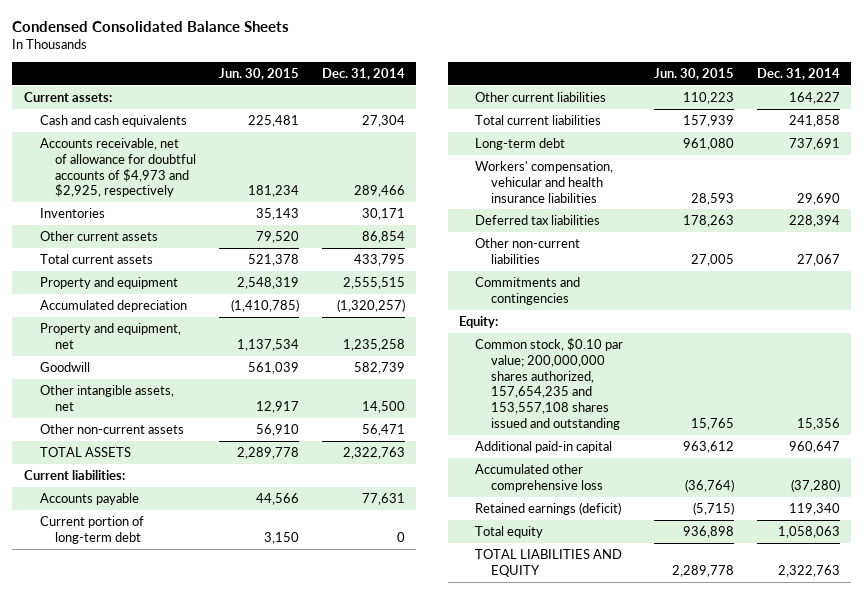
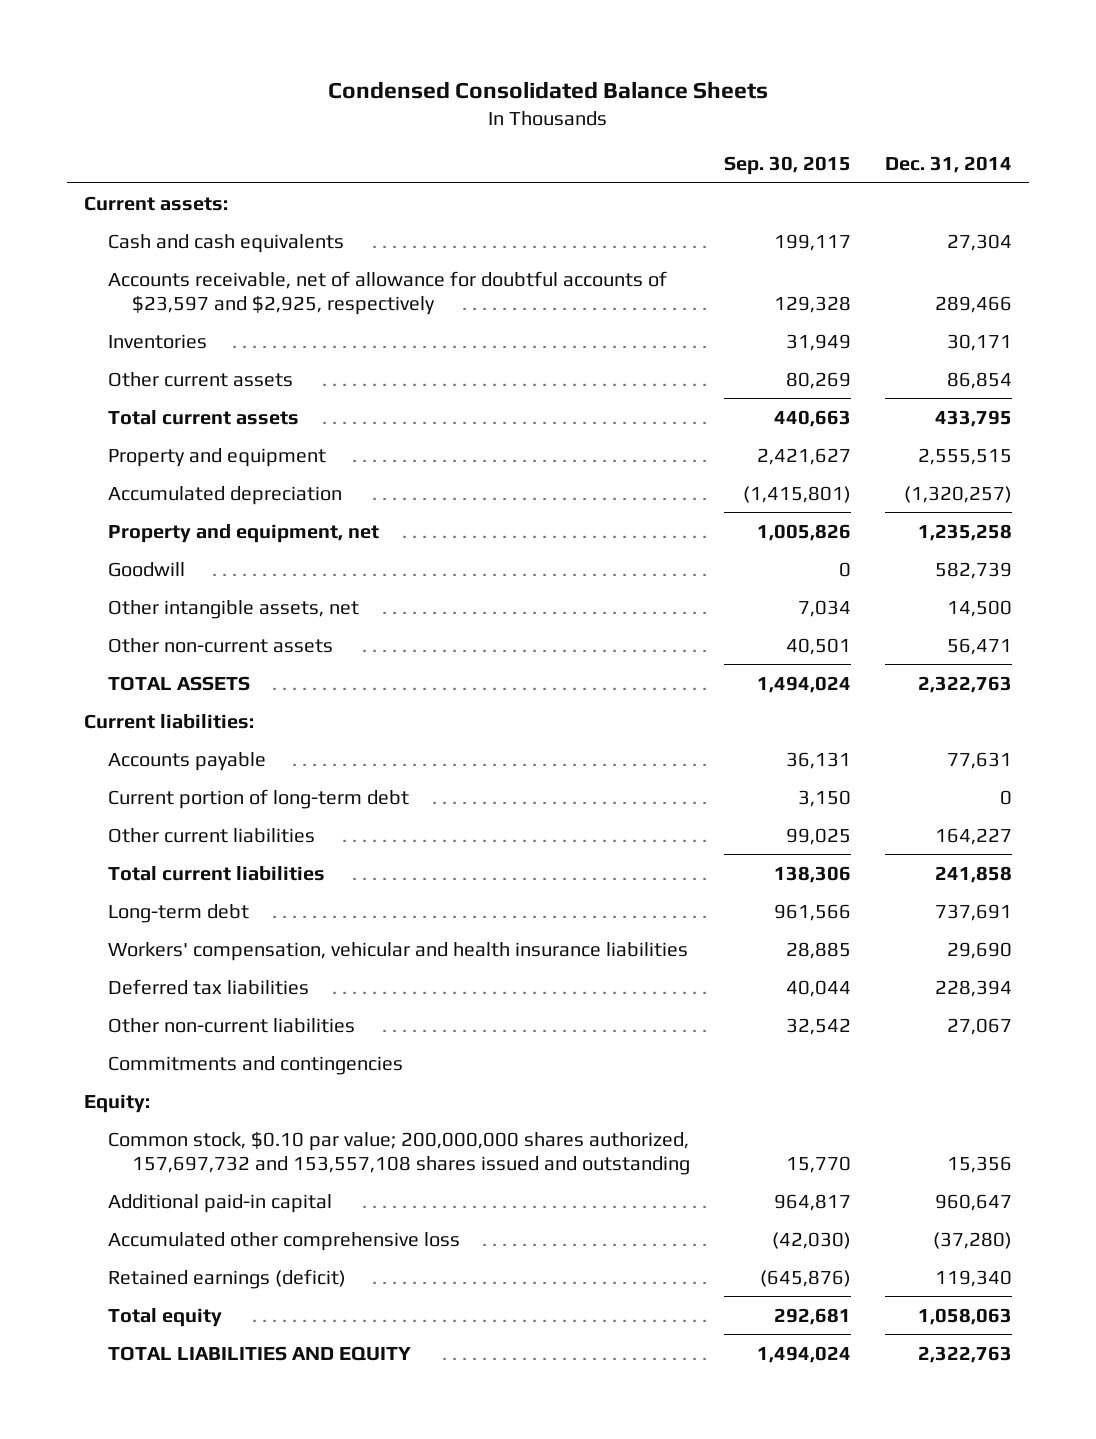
- | Jun. 30, 2015 | Dec. 31, 2014
+ | Sep. 30, 2015 | Dec. 31, 2014
- Accounts receivable, net of allowance for doubtful accounts of $4,973 and $2,925, respectively | 181,234 | 289,466
+ Accounts receivable, net of allowance for doubtful accounts of $23,597 and $2,925, respectively | 129,328 | 289,466
- Common stock, $0.10 par value; 200,000,000 shares authorized, 157,654,235 and 153,557,108 shares issued and outstanding | 15,765 | 15,356
+ Common stock, $0.10 par value; 200,000,000 shares authorized, 157,697,732 and 153,557,108 shares issued and outstanding | 15,770 | 15,356

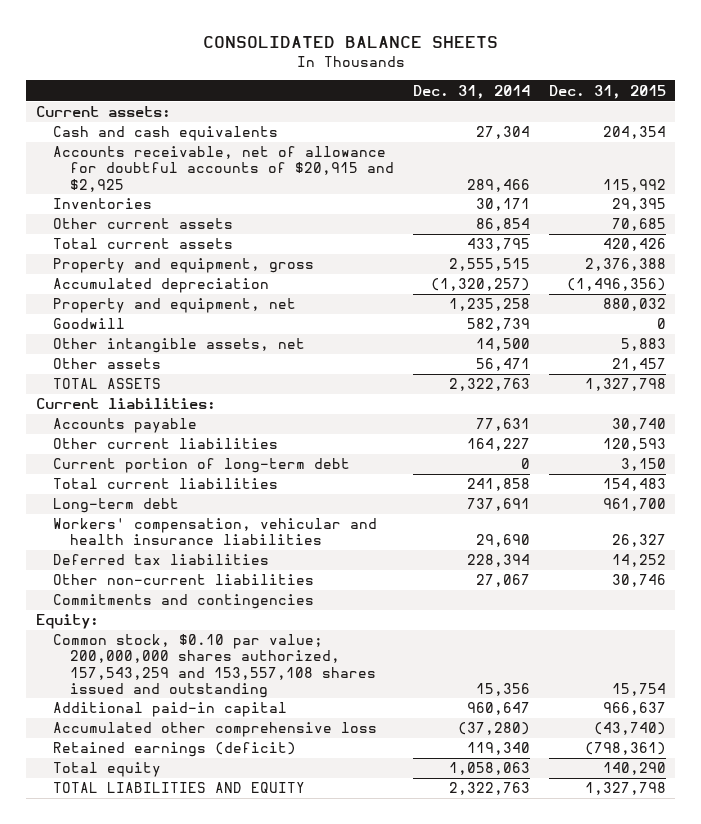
- Condensed Consolidated Balance Sheets
+ CONSOLIDATED BALANCE SHEETS
- | Sep. 30, 2015 | Dec. 31, 2014
+ | Dec. 31, 2014 | Dec. 31, 2015
- Accounts receivable, net of allowance for doubtful accounts of $23,597 and $2,925, respectively | 129,328 | 289,466
+ Accounts receivable, net of allowance for doubtful accounts of $20,915 and $2,925 | 289,466 | 115,992
- Property and equipment | 2,421,627 | 2,555,515
+ Property and equipment, gross | 2,555,515 | 2,376,388
- Other non-current assets | 40,501 | 56,471
+ Other assets | 56,471 | 21,457
moved down: Current portion of long-term debt | 0 | 3,150
- Common stock, $0.10 par value; 200,000,000 shares authorized, 157,697,732 and 153,557,108 shares issued and outstanding | 15,770 | 15,356
+ Common stock, $0.10 par value; 200,000,000 shares authorized, 157,543,259 and 153,557,108 shares issued and outstanding | 15,356 | 15,754

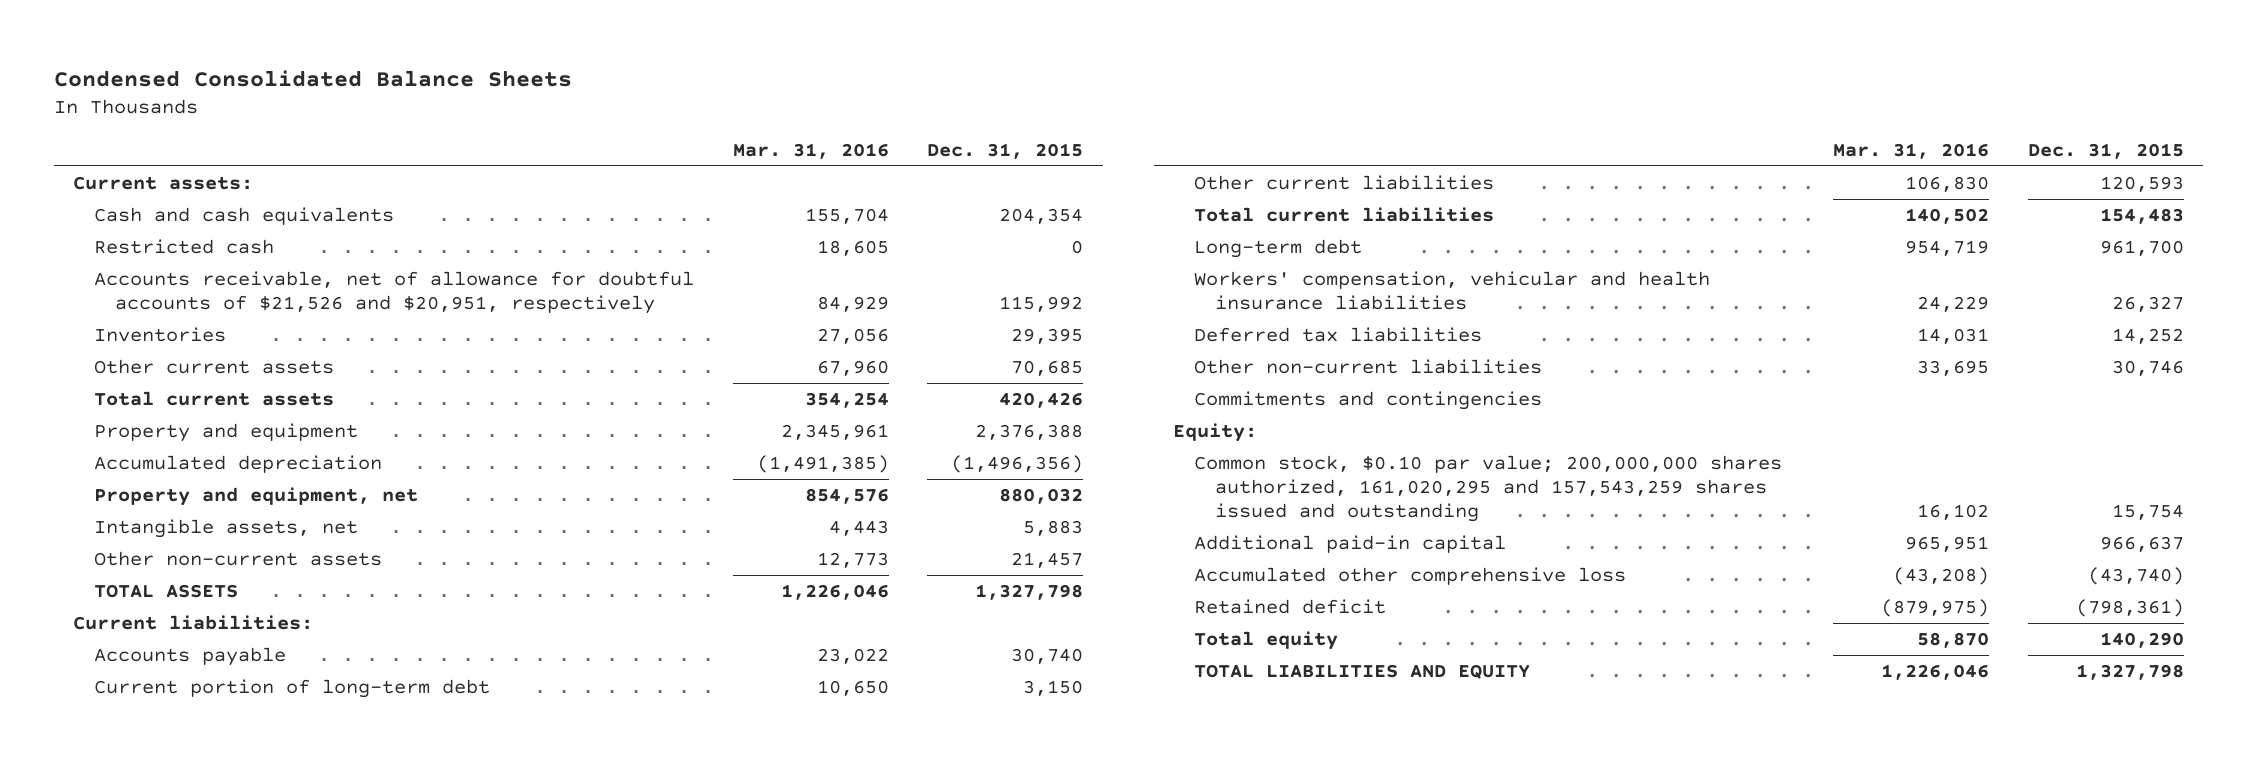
- CONSOLIDATED BALANCE SHEETS
+ Condensed Consolidated Balance Sheets
- | Dec. 31, 2014 | Dec. 31, 2015
+ | Mar. 31, 2016 | Dec. 31, 2015
- Accounts receivable, net of allowance for doubtful accounts of $20,915 and $2,925 | 289,466 | 115,992
+ Restricted cash | 18,605 | 0
+ Accounts receivable, net of allowance for doubtful accounts of $21,526 and $20,951, respectively | 84,929 | 115,992
- Property and equipment, gross | 2,555,515 | 2,376,388
+ Property and equipment | 2,345,961 | 2,376,388
- Goodwill | 582,739 | 0
- Other intangible assets, net | 14,500 | 5,883
- Other assets | 56,471 | 21,457
+ Intangible assets, net | 4,443 | 5,883
+ Other non-current assets | 12,773 | 21,457
moved down: Other current liabilities | 106,830 | 120,593
- Common stock, $0.10 par value; 200,000,000 shares authorized, 157,543,259 and 153,557,108 shares issued and outstanding | 15,356 | 15,754
+ Common stock, $0.10 par value; 200,000,000 shares authorized, 161,020,295 and 157,543,259 shares issued and outstanding | 16,102 | 15,754
- Retained earnings (deficit) | 119,340 | (798,361)
+ Retained deficit | (879,975) | (798,361)

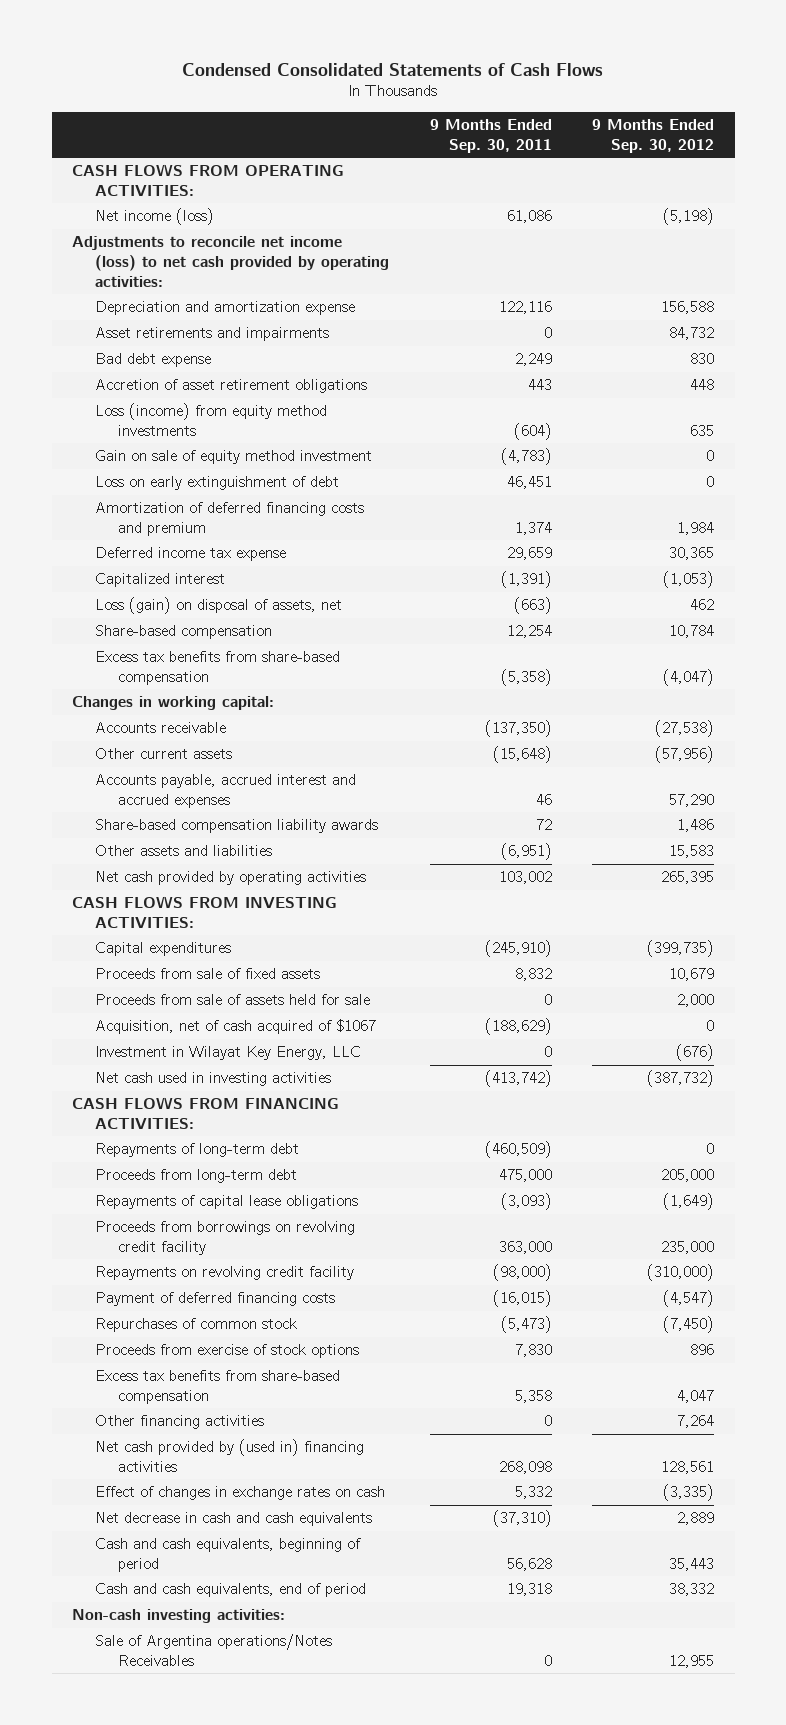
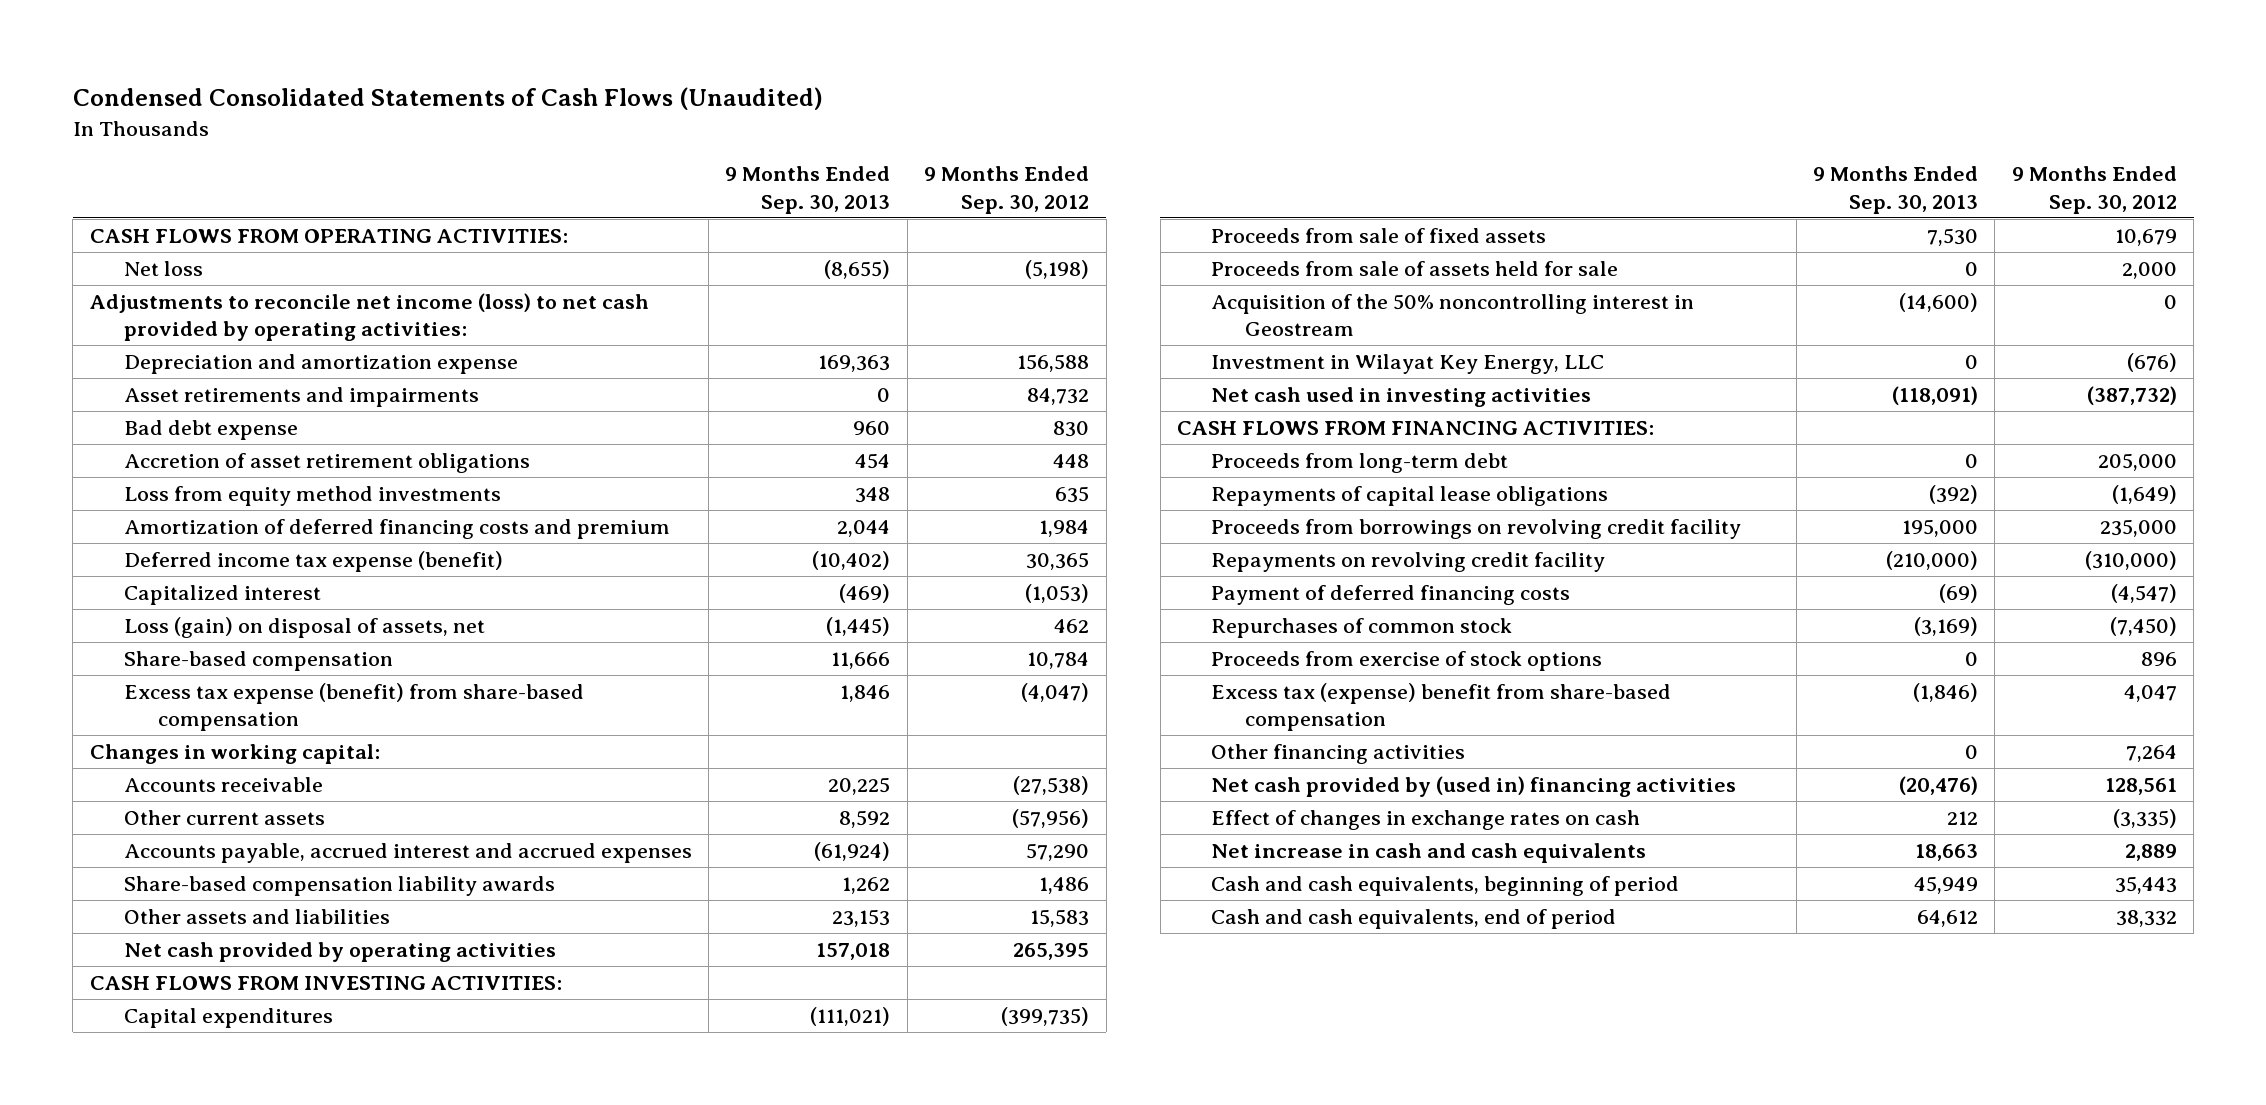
- Condensed Consolidated Statements of Cash Flows
+ Condensed Consolidated Statements of Cash Flows (Unaudited)
- | 9 Months Ended Sep. 30, 2011 | 9 Months Ended Sep. 30, 2012
+ | 9 Months Ended Sep. 30, 2013 | 9 Months Ended Sep. 30, 2012
- Net income (loss) | 61,086 | (5,198)
+ Net loss | (8,655) | (5,198)
- Loss (income) from equity method investments | (604) | 635
- Gain on sale of equity method investment | (4,783) | 0
- Loss on early extinguishment of debt | 46,451 | 0
+ Loss from equity method investments | 348 | 635
- Deferred income tax expense | 29,659 | 30,365
+ Deferred income tax expense (benefit) | (10,402) | 30,365
- Excess tax benefits from share-based compensation | (5,358) | (4,047)
+ Excess tax expense (benefit) from share-based compensation | 1,846 | (4,047)
- Acquisition, net of cash acquired of $1067 | (188,629) | 0
+ Acquisition of the 50% noncontrolling interest in Geostream | (14,600) | 0
- Repayments of long-term debt | (460,509) | 0
- Excess tax benefits from share-based compensation | 5,358 | 4,047
+ Excess tax (expense) benefit from share-based compensation | (1,846) | 4,047
- Net decrease in cash and cash equivalents | (37,310) | 2,889
+ Net increase in cash and cash equivalents | 18,663 | 2,889
- Non-cash investing activities:
- Sale of Argentina operations/Notes Receivables | 0 | 12,955

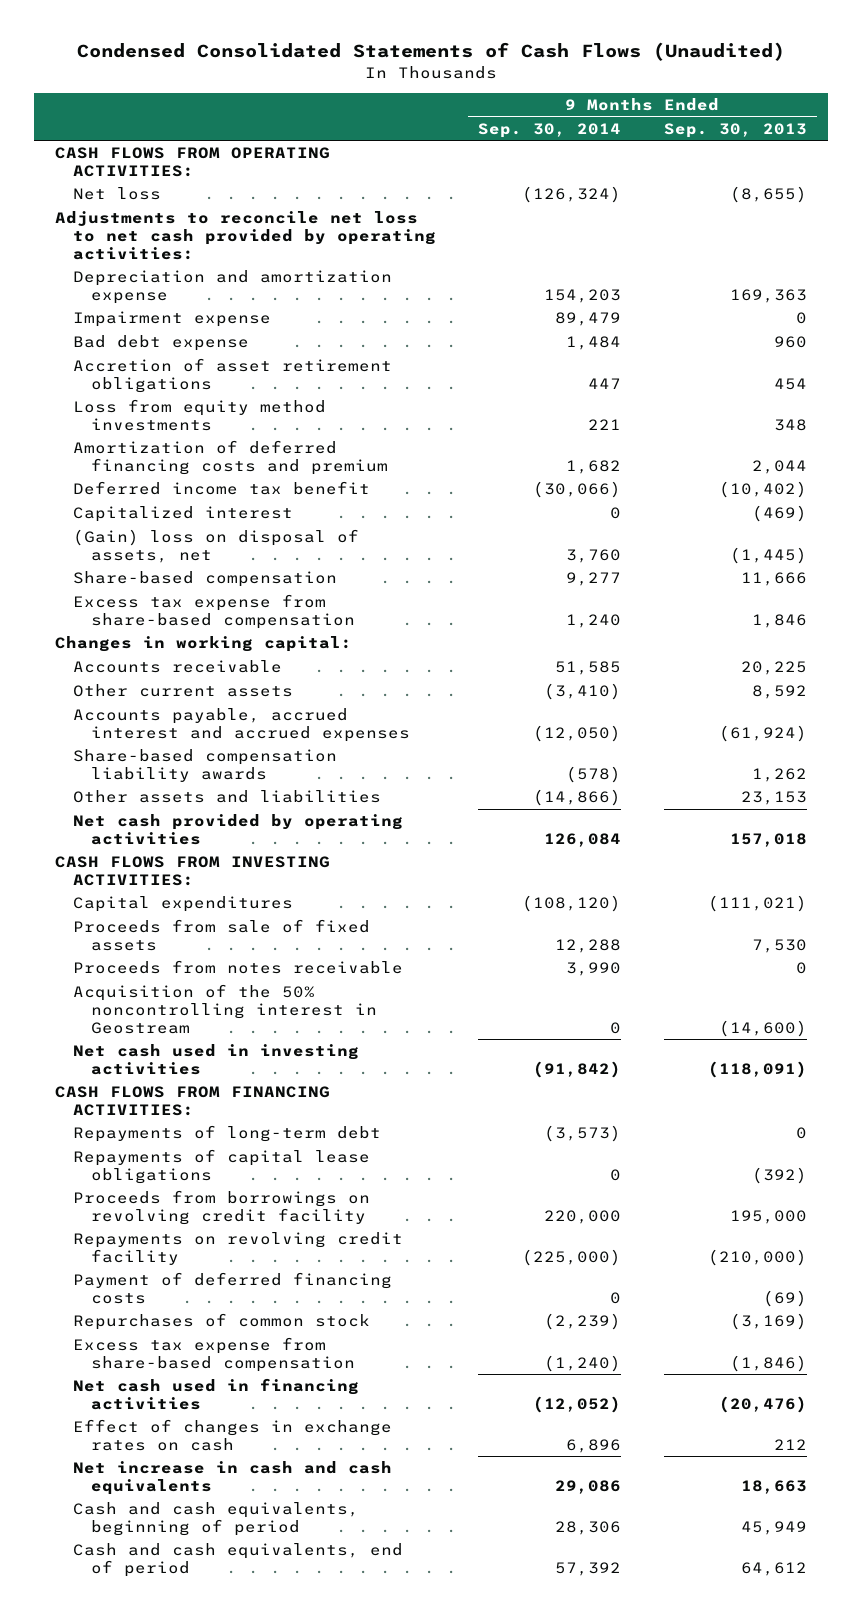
- | 9 Months Ended Sep. 30, 2013 | 9 Months Ended Sep. 30, 2012
+ | 9 Months Ended Sep. 30, 2014 | 9 Months Ended Sep. 30, 2013
- Adjustments to reconcile net income (loss) to net cash provided by operating activities:
+ Adjustments to reconcile net loss to net cash provided by operating activities:
- Asset retirements and impairments | 0 | 84,732
+ Impairment expense | 89,479 | 0
- Deferred income tax expense (benefit) | (10,402) | 30,365
+ Deferred income tax benefit | (30,066) | (10,402)
- Loss (gain) on disposal of assets, net | (1,445) | 462
+ (Gain) loss on disposal of assets, net | 3,760 | (1,445)
- Excess tax expense (benefit) from share-based compensation | 1,846 | (4,047)
+ Excess tax expense from share-based compensation | 1,240 | 1,846
- Proceeds from sale of assets held for sale | 0 | 2,000
+ Proceeds from notes receivable | 3,990 | 0
- Investment in Wilayat Key Energy, LLC | 0 | (676)
- Proceeds from long-term debt | 0 | 205,000
+ Repayments of long-term debt | (3,573) | 0
- Proceeds from exercise of stock options | 0 | 896
- Excess tax (expense) benefit from share-based compensation | (1,846) | 4,047
- Other financing activities | 0 | 7,264
- Net cash provided by (used in) financing activities | (20,476) | 128,561
+ Excess tax expense from share-based compensation | (1,240) | (1,846)
+ Net cash used in financing activities | (12,052) | (20,476)

